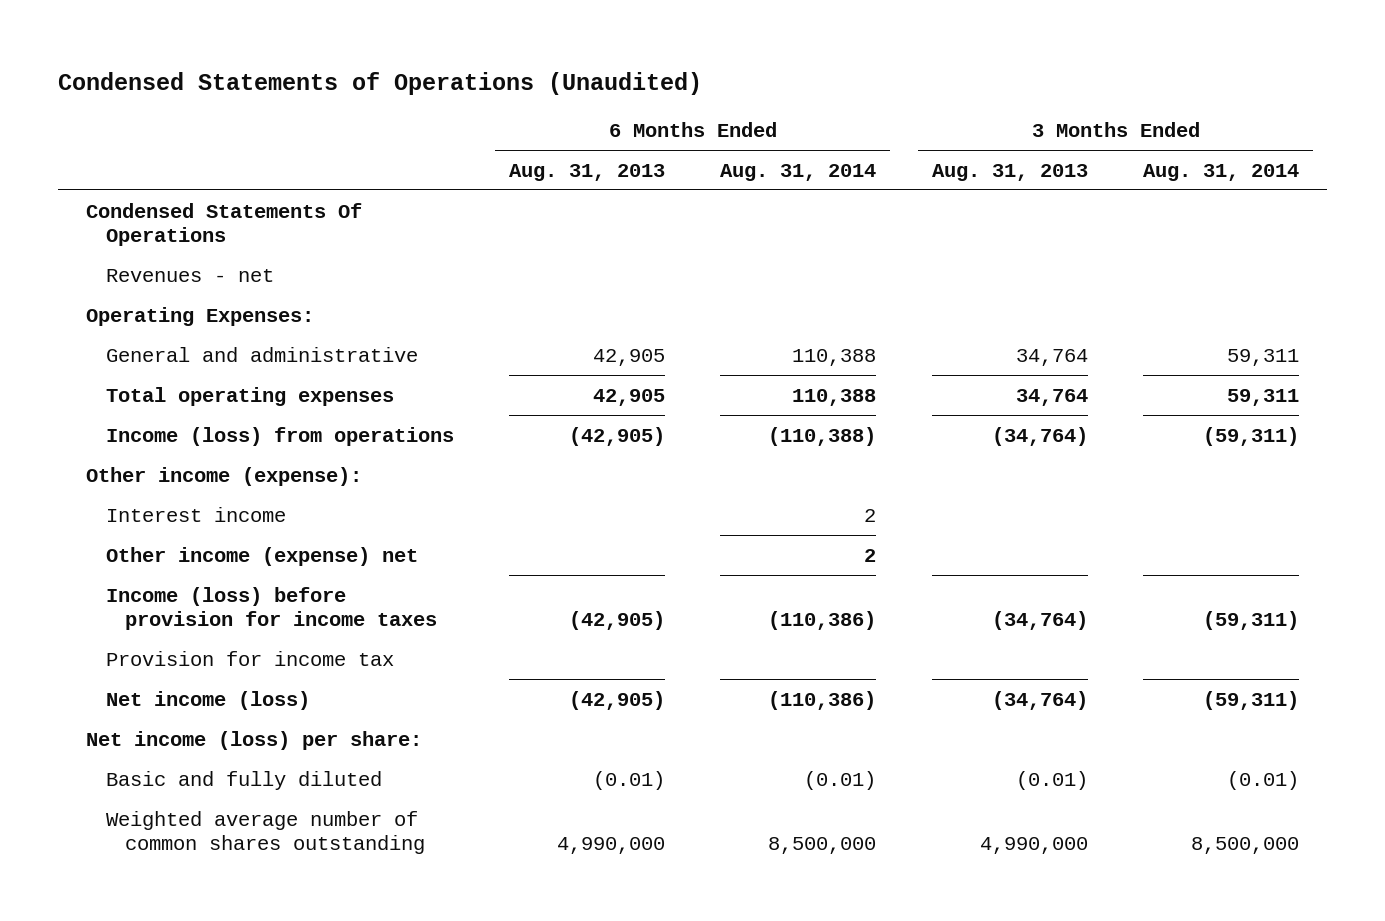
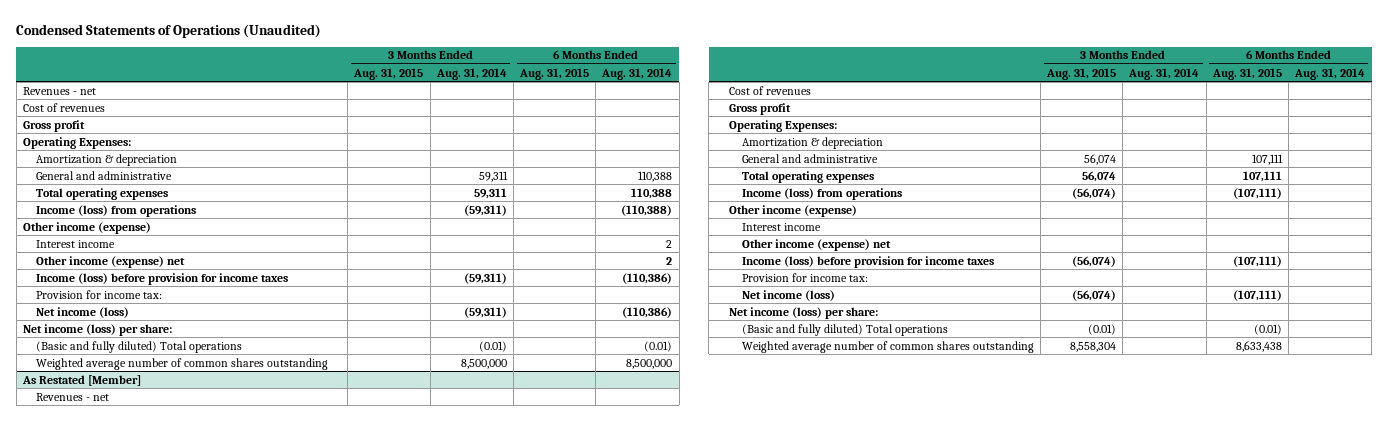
- | 6 Months Ended Aug. 31, 2013 | 6 Months Ended Aug. 31, 2014 | 3 Months Ended Aug. 31, 2013 | 3 Months Ended Aug. 31, 2014
+ | 3 Months Ended Aug. 31, 2015 | 3 Months Ended Aug. 31, 2014 | 6 Months Ended Aug. 31, 2015 | 6 Months Ended Aug. 31, 2014
- Condensed Statements Of Operations
+ Cost of revenues
+ Gross profit
+ Amortization & depreciation
- Other income (expense):
+ Other income (expense)
- Provision for income tax
+ Provision for income tax:
- Basic and fully diluted | (0.01) | (0.01) | (0.01) | (0.01)
+ (Basic and fully diluted) Total operations | | (0.01) | | (0.01)
+ As Restated [Member]
+ Revenues - net
+ Cost of revenues
+ Gross profit
+ Operating Expenses:
+ Amortization & depreciation
+ General and administrative | 56,074 | | 107,111 |
+ Total operating expenses | 56,074 | | 107,111 |
+ Income (loss) from operations | (56,074) | | (107,111) |
+ Other income (expense)
+ Interest income
+ Other income (expense) net
+ Income (loss) before provision for income taxes | (56,074) | | (107,111) |
+ Provision for income tax:
+ Net income (loss) | (56,074) | | (107,111) |
+ Net income (loss) per share:
+ (Basic and fully diluted) Total operations | (0.01) | | (0.01) |
+ Weighted average number of common shares outstanding | 8,558,304 | | 8,633,438 |

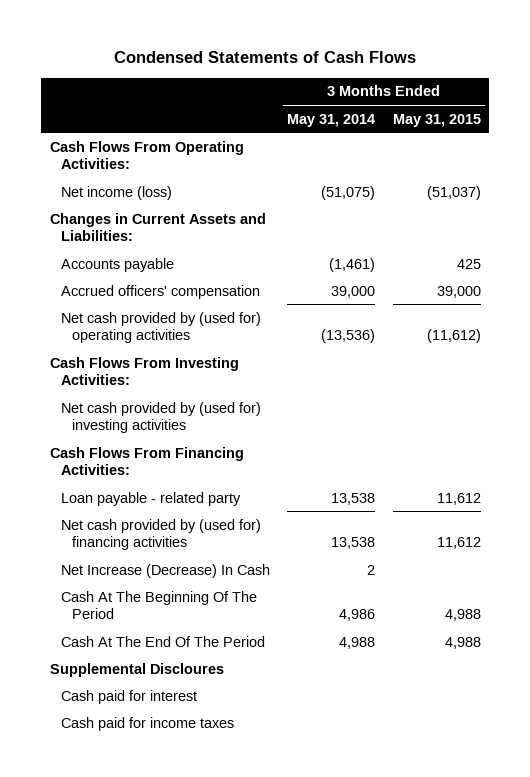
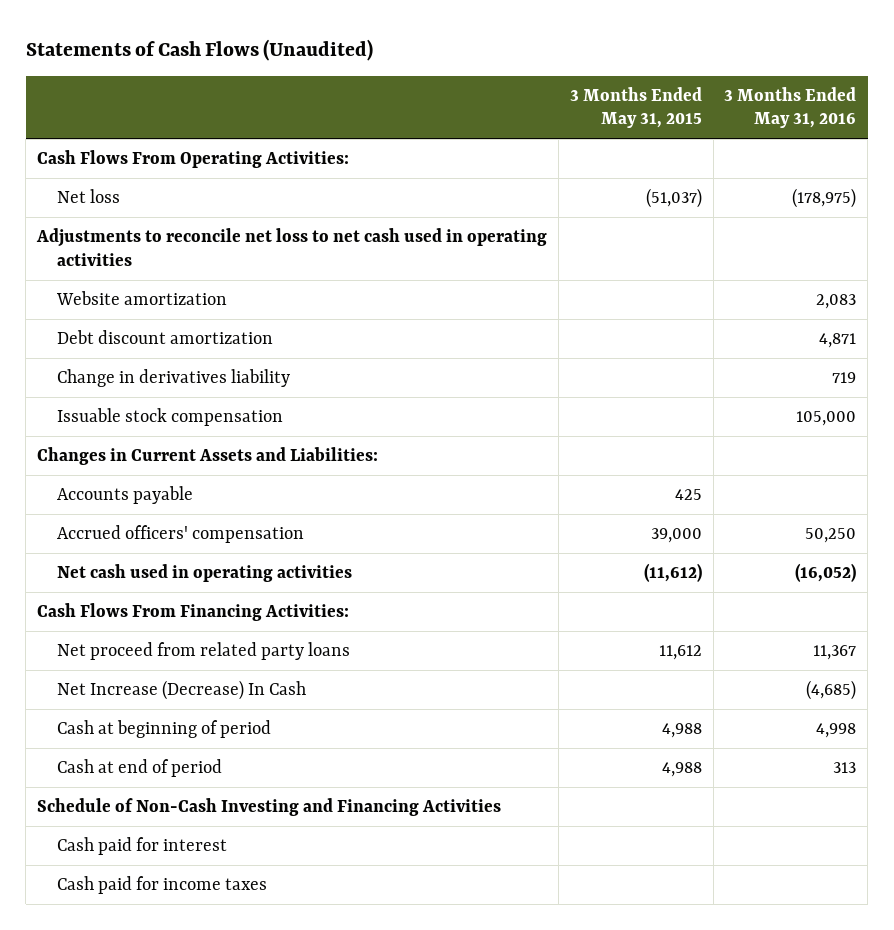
- Condensed Statements of Cash Flows
+ Statements of Cash Flows (Unaudited)
- | 3 Months Ended May 31, 2014 | 3 Months Ended May 31, 2015
+ | 3 Months Ended May 31, 2015 | 3 Months Ended May 31, 2016
- Net income (loss) | (51,075) | (51,037)
+ Net loss | (51,037) | (178,975)
+ Adjustments to reconcile net loss to net cash used in operating activities
+ Website amortization | | 2,083
+ Debt discount amortization | | 4,871
+ Change in derivatives liability | | 719
+ Issuable stock compensation | | 105,000
- Net cash provided by (used for) operating activities | (13,536) | (11,612)
- Cash Flows From Investing Activities:
- Net cash provided by (used for) investing activities
+ Net cash used in operating activities | (11,612) | (16,052)
- Loan payable - related party | 13,538 | 11,612
- Net cash provided by (used for) financing activities | 13,538 | 11,612
+ Net proceed from related party loans | 11,612 | 11,367
- Cash At The Beginning Of The Period | 4,986 | 4,988
- Cash At The End Of The Period | 4,988 | 4,988
- Supplemental Discloures
+ Cash at beginning of period | 4,988 | 4,998
+ Cash at end of period | 4,988 | 313
+ Schedule of Non-Cash Investing and Financing Activities

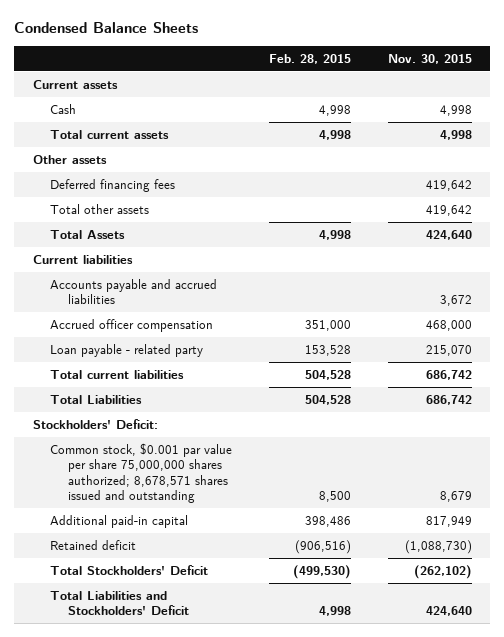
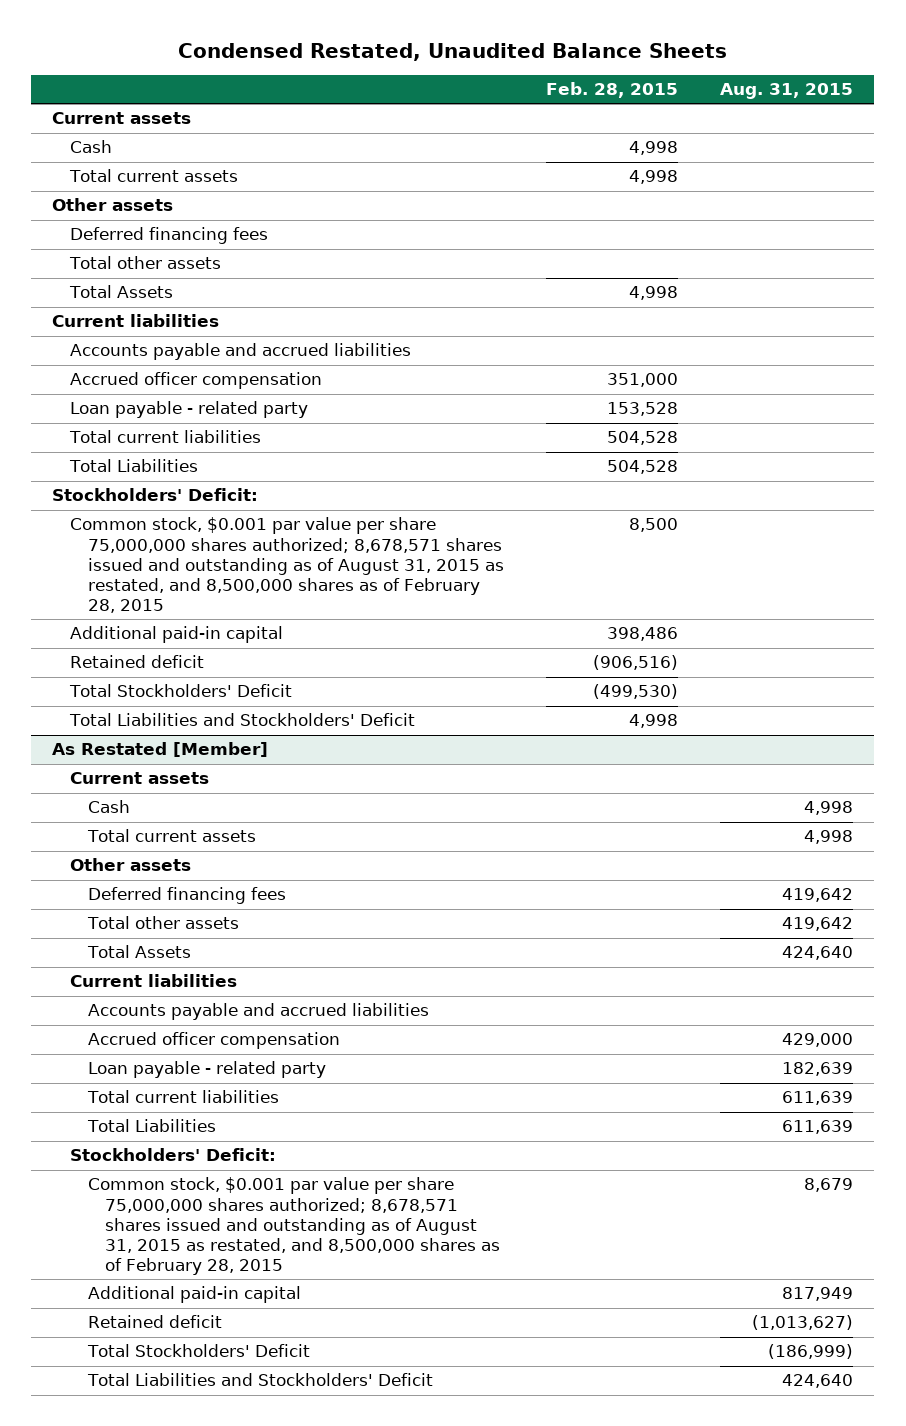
- Condensed Balance Sheets
+ Condensed Restated, Unaudited Balance Sheets
- | Feb. 28, 2015 | Nov. 30, 2015
+ | Feb. 28, 2015 | Aug. 31, 2015
- Common stock, $0.001 par value per share 75,000,000 shares authorized; 8,678,571 shares issued and outstanding | 8,500 | 8,679
+ Common stock, $0.001 par value per share 75,000,000 shares authorized; 8,678,571 shares issued and outstanding as of August 31, 2015 as restated, and 8,500,000 shares as of February 28, 2015 | 8,500 |
+ As Restated [Member]
+ Current assets
+ Cash | | 4,998
+ Total current assets | | 4,998
+ Other assets
+ Deferred financing fees | | 419,642
+ Total other assets | | 419,642
+ Total Assets | | 424,640
+ Current liabilities
+ Accounts payable and accrued liabilities
+ Accrued officer compensation | | 429,000
+ Loan payable - related party | | 182,639
+ Total current liabilities | | 611,639
+ Total Liabilities | | 611,639
+ Stockholders' Deficit:
+ Common stock, $0.001 par value per share 75,000,000 shares authorized; 8,678,571 shares issued and outstanding as of August 31, 2015 as restated, and 8,500,000 shares as of February 28, 2015 | | 8,679
+ Additional paid-in capital | | 817,949
+ Retained deficit | | (1,013,627)
+ Total Stockholders' Deficit | | (186,999)
+ Total Liabilities and Stockholders' Deficit | | 424,640

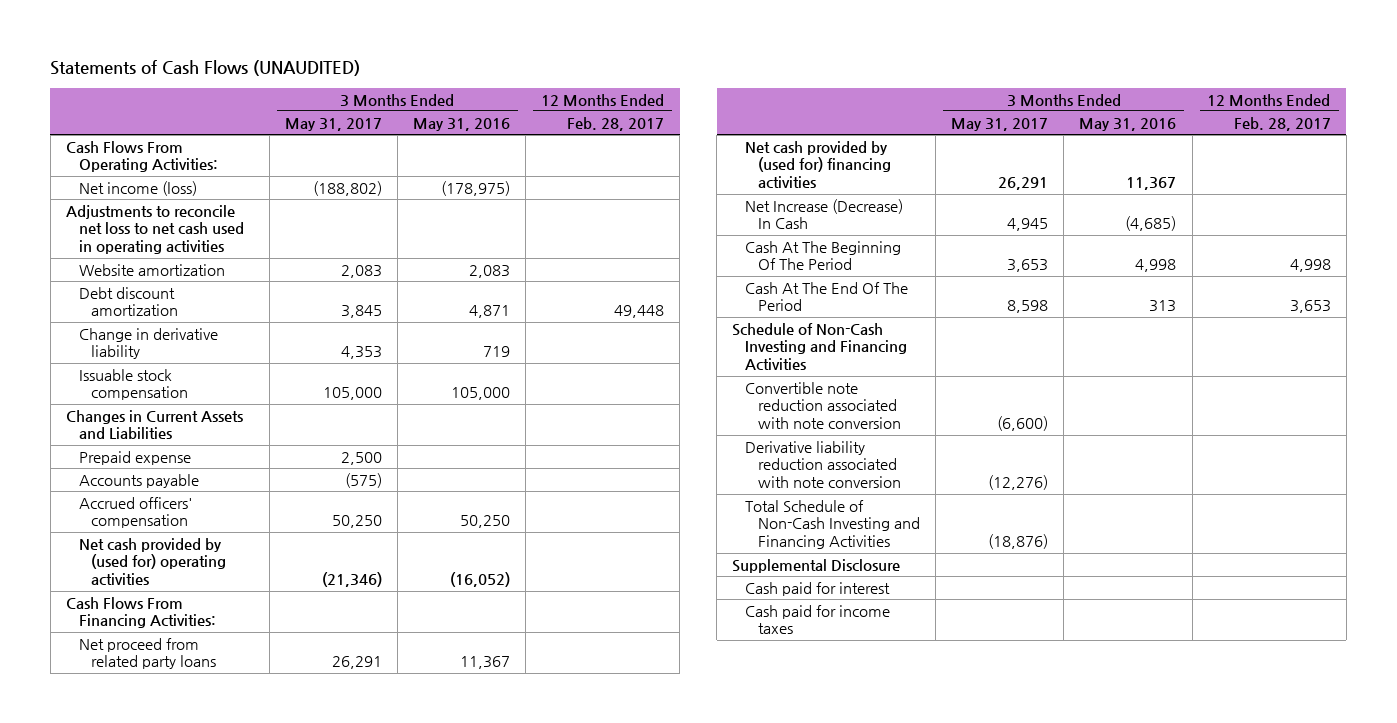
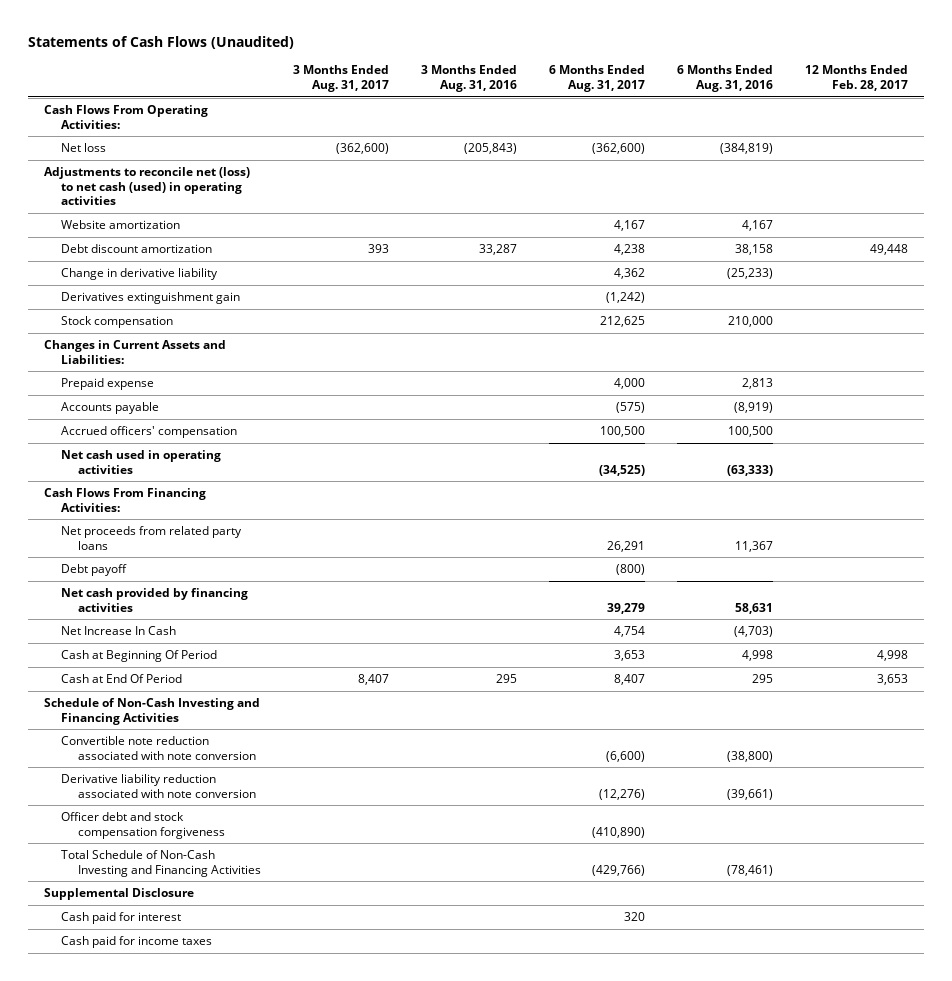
- Statements of Cash Flows (UNAUDITED)
+ Statements of Cash Flows (Unaudited)
- | 3 Months Ended May 31, 2017 | 3 Months Ended May 31, 2016 | 12 Months Ended Feb. 28, 2017
+ | 3 Months Ended Aug. 31, 2017 | 3 Months Ended Aug. 31, 2016 | 6 Months Ended Aug. 31, 2017 | 6 Months Ended Aug. 31, 2016 | 12 Months Ended Feb. 28, 2017
- Net income (loss) | (188,802) | (178,975) |
- Adjustments to reconcile net loss to net cash used in operating activities
+ Net loss | (362,600) | (205,843) | (362,600) | (384,819) |
+ Adjustments to reconcile net (loss) to net cash (used) in operating activities
- Issuable stock compensation | 105,000 | 105,000 |
- Changes in Current Assets and Liabilities
+ Derivatives extinguishment gain | | | (1,242) | |
+ Stock compensation | | | 212,625 | 210,000 |
+ Changes in Current Assets and Liabilities:
- Net cash provided by (used for) operating activities | (21,346) | (16,052) |
+ Net cash used in operating activities | | | (34,525) | (63,333) |
- Net proceed from related party loans | 26,291 | 11,367 |
- Net cash provided by (used for) financing activities | 26,291 | 11,367 |
- Net Increase (Decrease) In Cash | 4,945 | (4,685) |
- Cash At The Beginning Of The Period | 3,653 | 4,998 | 4,998
- Cash At The End Of The Period | 8,598 | 313 | 3,653
+ Net proceeds from related party loans | | | 26,291 | 11,367 |
+ Debt payoff | | | (800) | |
+ Net cash provided by financing activities | | | 39,279 | 58,631 |
+ Net Increase In Cash | | | 4,754 | (4,703) |
+ Cash at Beginning Of Period | | | 3,653 | 4,998 | 4,998
+ Cash at End Of Period | 8,407 | 295 | 8,407 | 295 | 3,653
+ Officer debt and stock compensation forgiveness | | | (410,890) | |

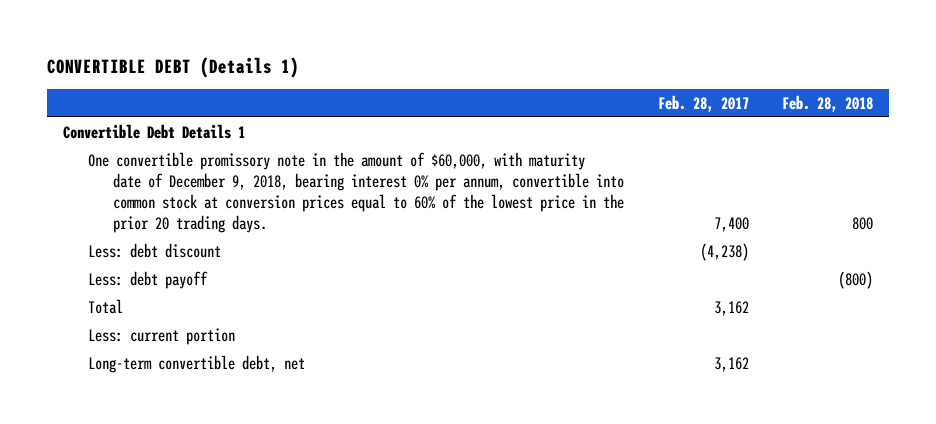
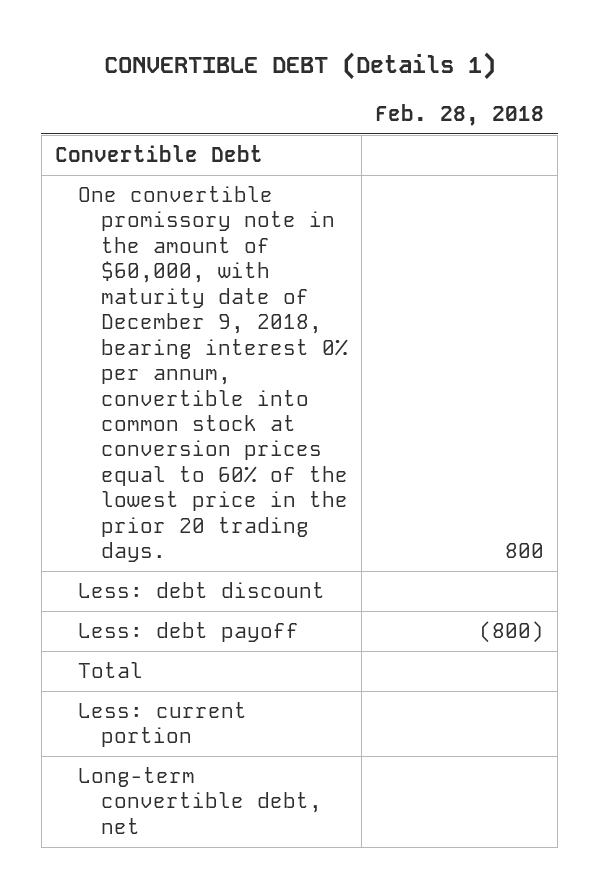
- | Feb. 28, 2017 | Feb. 28, 2018
+ | Feb. 28, 2018
- Convertible Debt Details 1
+ Convertible Debt

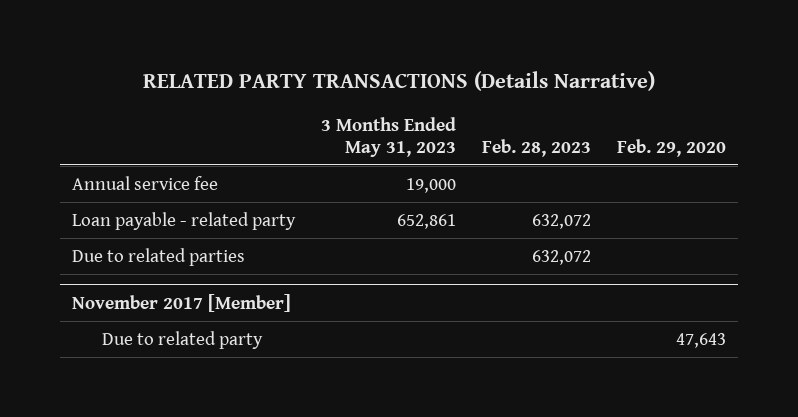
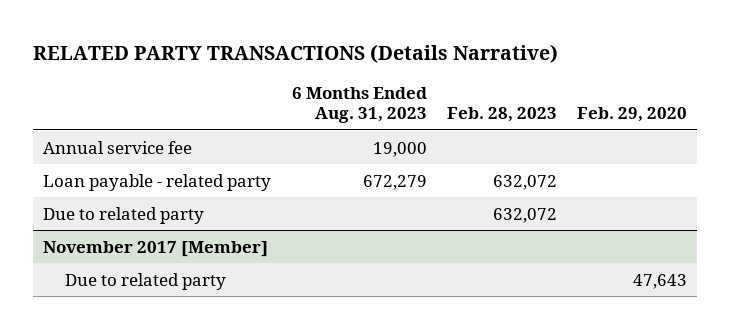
- | 3 Months Ended May 31, 2023 | Feb. 28, 2023 | Feb. 29, 2020
+ | 6 Months Ended Aug. 31, 2023 | Feb. 28, 2023 | Feb. 29, 2020
- Due to related parties | | 632,072 |
+ Due to related party | | 632,072 |

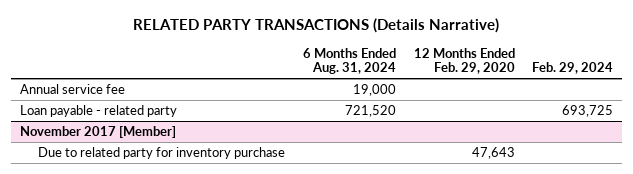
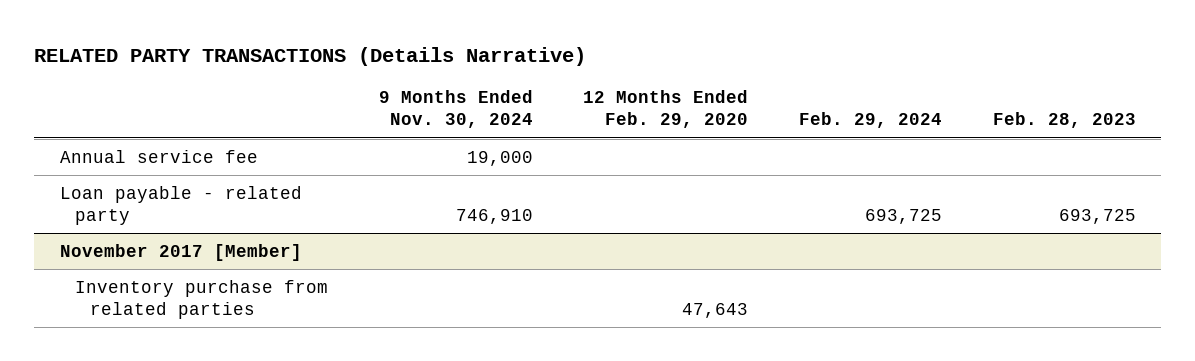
- | 6 Months Ended Aug. 31, 2024 | 12 Months Ended Feb. 29, 2020 | Feb. 29, 2024
+ | 9 Months Ended Nov. 30, 2024 | 12 Months Ended Feb. 29, 2020 | Feb. 29, 2024 | Feb. 28, 2023
@ November 2017 [Member]
- Due to related party for inventory purchase | | 47,643 |
+ Inventory purchase from related parties | | 47,643 | |

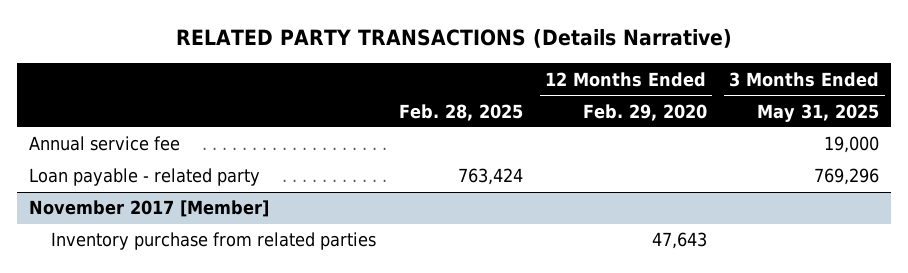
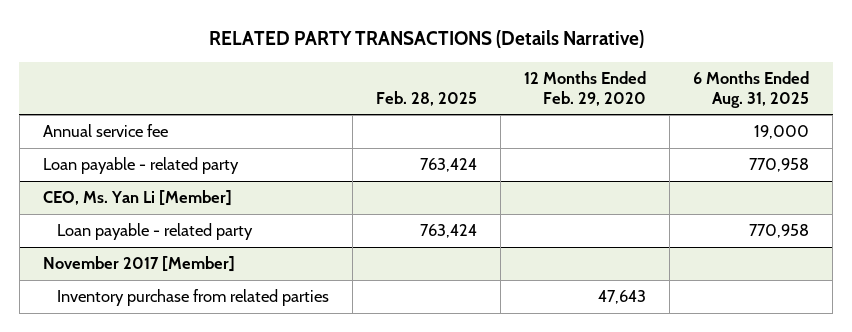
- | Feb. 28, 2025 | 12 Months Ended Feb. 29, 2020 | 3 Months Ended May 31, 2025
+ | Feb. 28, 2025 | 12 Months Ended Feb. 29, 2020 | 6 Months Ended Aug. 31, 2025
+ CEO, Ms. Yan Li [Member]
+ Loan payable - related party | 763,424 | | 770,958

